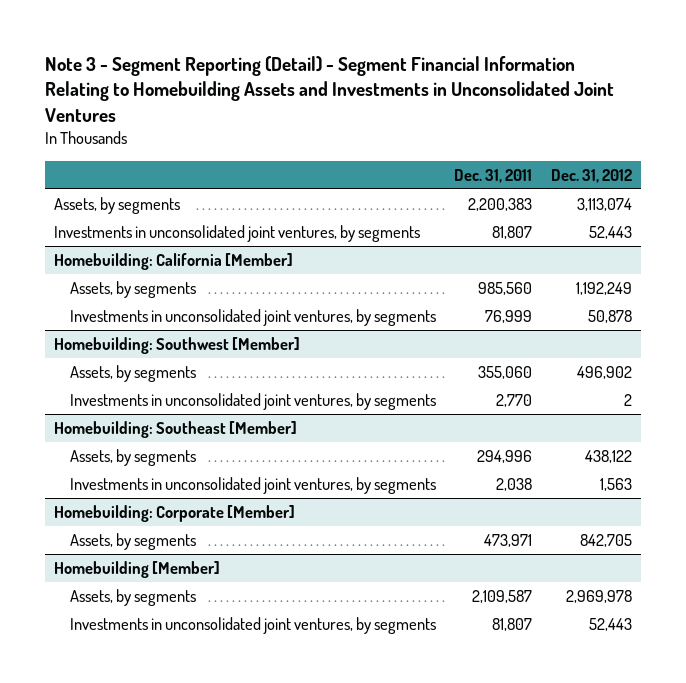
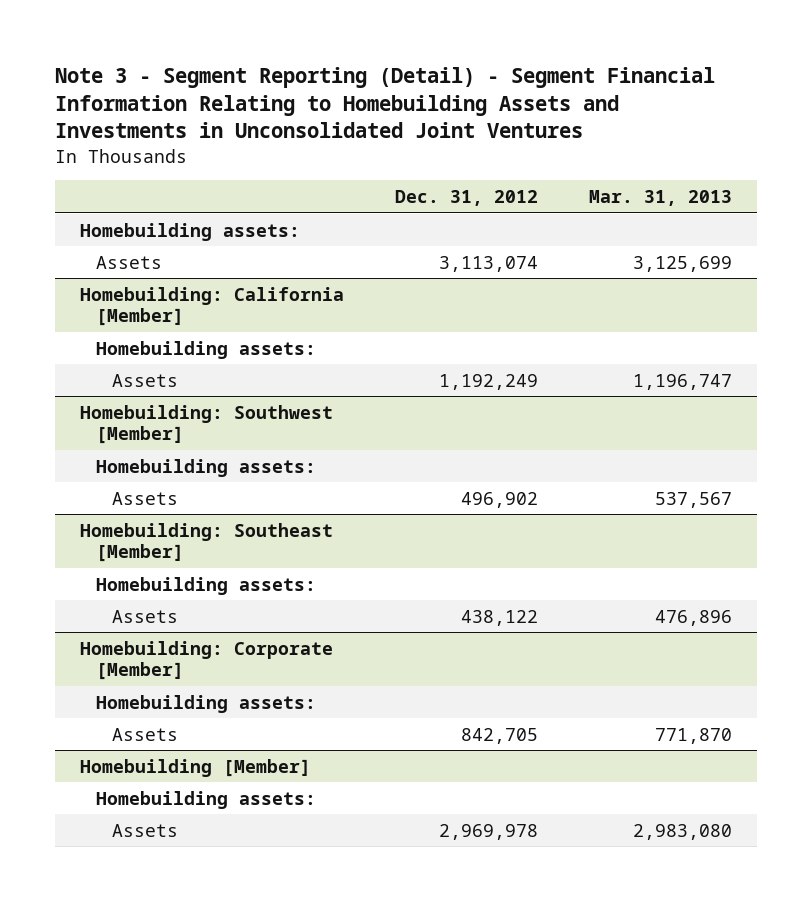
- | Dec. 31, 2011 | Dec. 31, 2012
+ | Dec. 31, 2012 | Mar. 31, 2013
- Assets, by segments | 2,200,383 | 3,113,074
- Investments in unconsolidated joint ventures, by segments | 81,807 | 52,443
+ Homebuilding assets:
+ Assets | 3,113,074 | 3,125,699
@ Homebuilding: California [Member]
- Assets, by segments | 985,560 | 1,192,249
- Investments in unconsolidated joint ventures, by segments | 76,999 | 50,878
+ Homebuilding assets:
+ Assets | 1,192,249 | 1,196,747
@ Homebuilding: Southwest [Member]
- Assets, by segments | 355,060 | 496,902
- Investments in unconsolidated joint ventures, by segments | 2,770 | 2
+ Homebuilding assets:
+ Assets | 496,902 | 537,567
@ Homebuilding: Southeast [Member]
- Assets, by segments | 294,996 | 438,122
- Investments in unconsolidated joint ventures, by segments | 2,038 | 1,563
+ Homebuilding assets:
+ Assets | 438,122 | 476,896
@ Homebuilding: Corporate [Member]
- Assets, by segments | 473,971 | 842,705
+ Homebuilding assets:
+ Assets | 842,705 | 771,870
@ Homebuilding [Member]
- Assets, by segments | 2,109,587 | 2,969,978
- Investments in unconsolidated joint ventures, by segments | 81,807 | 52,443
+ Homebuilding assets:
+ Assets | 2,969,978 | 2,983,080

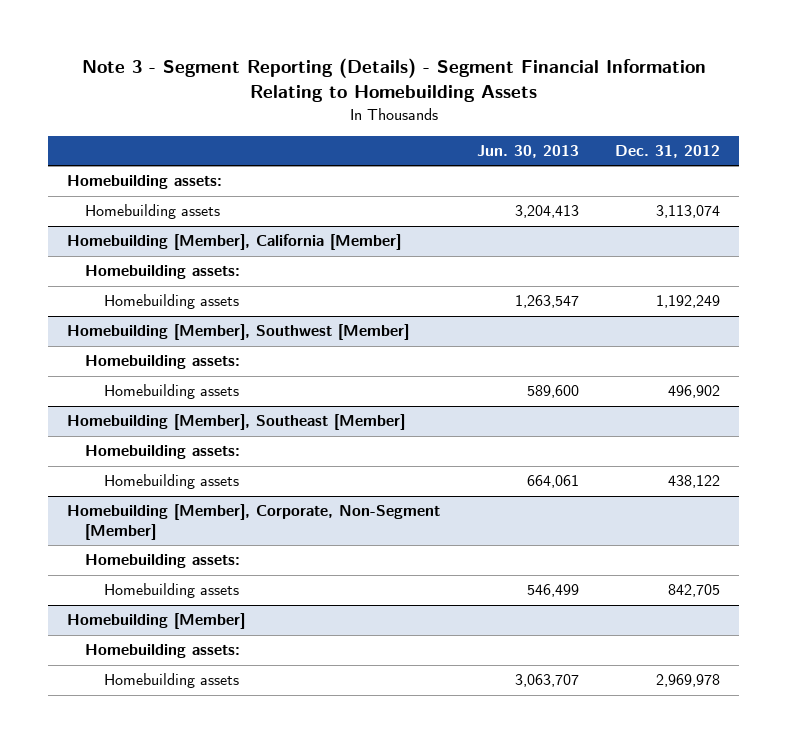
- Note 3 - Segment Reporting (Detail) - Segment Financial Information Relating to Homebuilding Assets and Investments in Unconsolidated Joint Ventures
+ Note 3 - Segment Reporting (Details) - Segment Financial Information Relating to Homebuilding Assets
- | Dec. 31, 2012 | Mar. 31, 2013
+ | Jun. 30, 2013 | Dec. 31, 2012
- Assets | 3,113,074 | 3,125,699
- Homebuilding: California [Member]
+ Homebuilding assets | 3,204,413 | 3,113,074
+ Homebuilding [Member], California [Member]
- Assets | 1,192,249 | 1,196,747
- Homebuilding: Southwest [Member]
+ Homebuilding assets | 1,263,547 | 1,192,249
+ Homebuilding [Member], Southwest [Member]
- Assets | 496,902 | 537,567
- Homebuilding: Southeast [Member]
+ Homebuilding assets | 589,600 | 496,902
+ Homebuilding [Member], Southeast [Member]
- Assets | 438,122 | 476,896
- Homebuilding: Corporate [Member]
+ Homebuilding assets | 664,061 | 438,122
+ Homebuilding [Member], Corporate, Non-Segment [Member]
- Assets | 842,705 | 771,870
+ Homebuilding assets | 546,499 | 842,705
@ Homebuilding [Member]
- Assets | 2,969,978 | 2,983,080
+ Homebuilding assets | 3,063,707 | 2,969,978

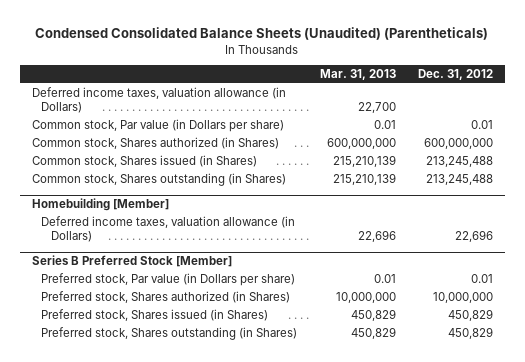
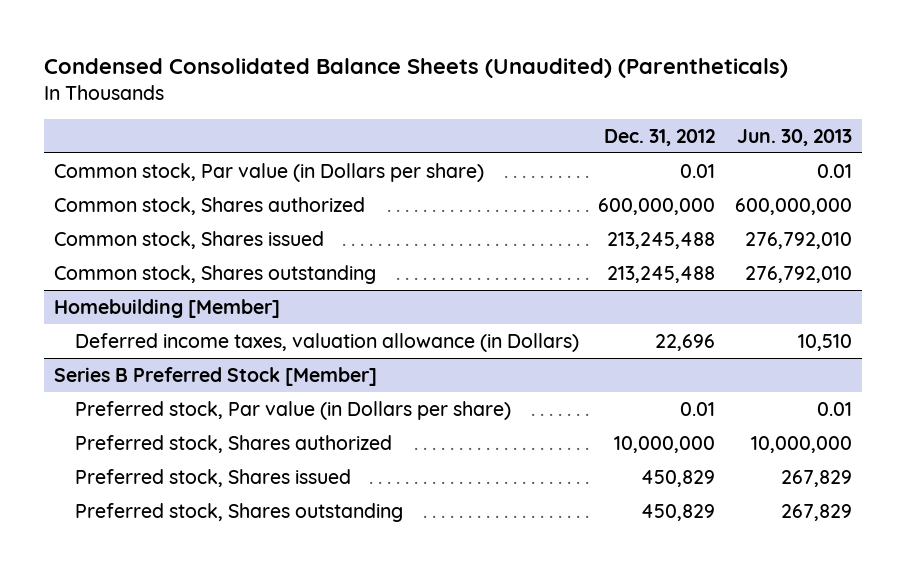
- | Mar. 31, 2013 | Dec. 31, 2012
+ | Dec. 31, 2012 | Jun. 30, 2013
- Deferred income taxes, valuation allowance (in Dollars) | 22,700 |
- Common stock, Shares authorized (in Shares) | 600,000,000 | 600,000,000
- Common stock, Shares issued (in Shares) | 215,210,139 | 213,245,488
- Common stock, Shares outstanding (in Shares) | 215,210,139 | 213,245,488
+ Common stock, Shares authorized | 600,000,000 | 600,000,000
+ Common stock, Shares issued | 213,245,488 | 276,792,010
+ Common stock, Shares outstanding | 213,245,488 | 276,792,010
@ Series B Preferred Stock [Member]
- Preferred stock, Shares authorized (in Shares) | 10,000,000 | 10,000,000
- Preferred stock, Shares issued (in Shares) | 450,829 | 450,829
- Preferred stock, Shares outstanding (in Shares) | 450,829 | 450,829
+ Preferred stock, Shares authorized | 10,000,000 | 10,000,000
+ Preferred stock, Shares issued | 450,829 | 267,829
+ Preferred stock, Shares outstanding | 450,829 | 267,829

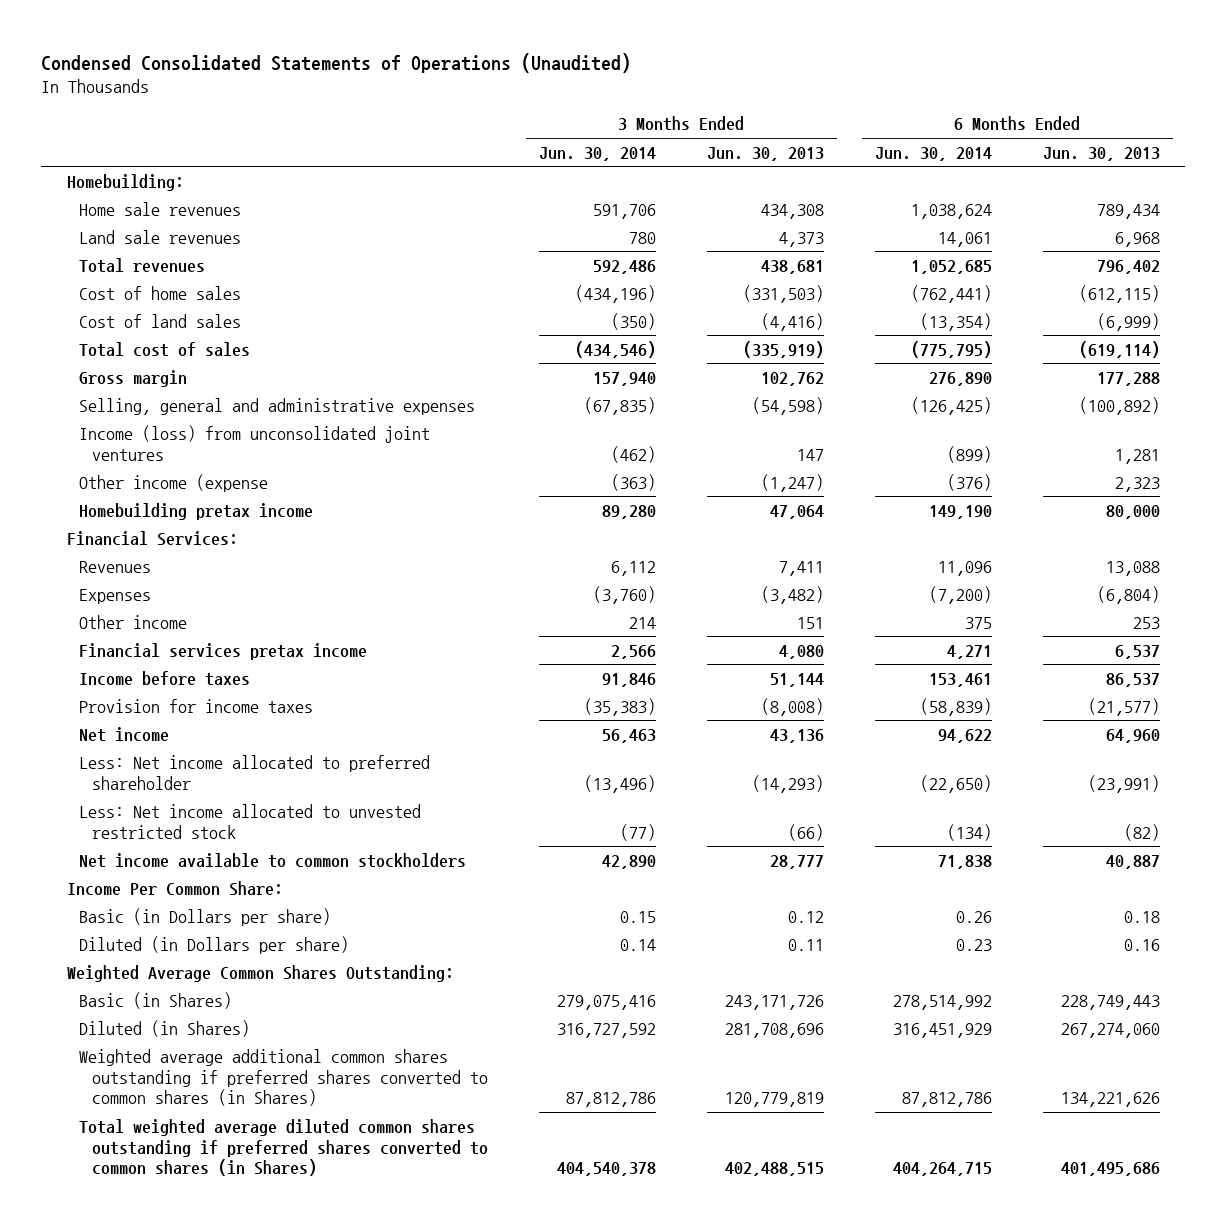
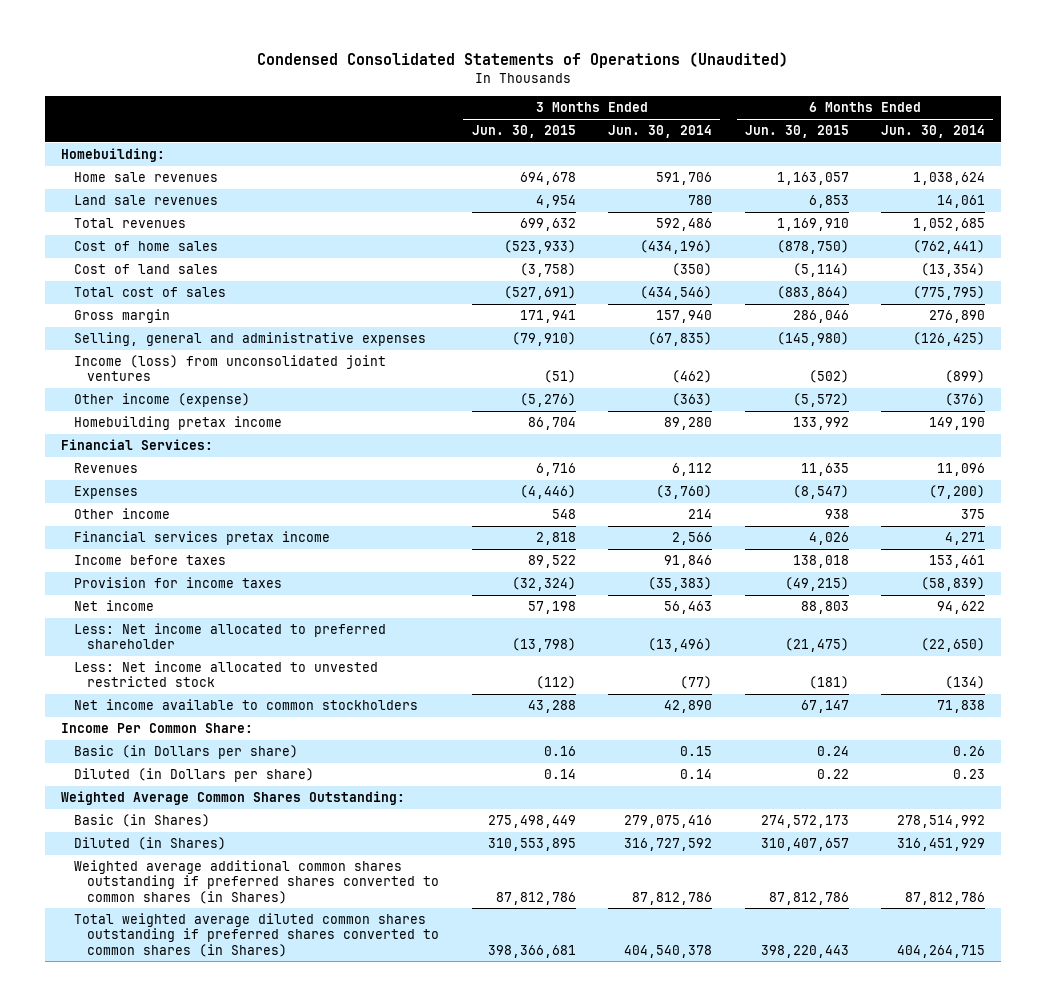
- | 3 Months Ended Jun. 30, 2014 | 3 Months Ended Jun. 30, 2013 | 6 Months Ended Jun. 30, 2014 | 6 Months Ended Jun. 30, 2013
+ | 3 Months Ended Jun. 30, 2015 | 3 Months Ended Jun. 30, 2014 | 6 Months Ended Jun. 30, 2015 | 6 Months Ended Jun. 30, 2014
- Other income (expense | (363) | (1,247) | (376) | 2,323
+ Other income (expense) | (5,276) | (363) | (5,572) | (376)

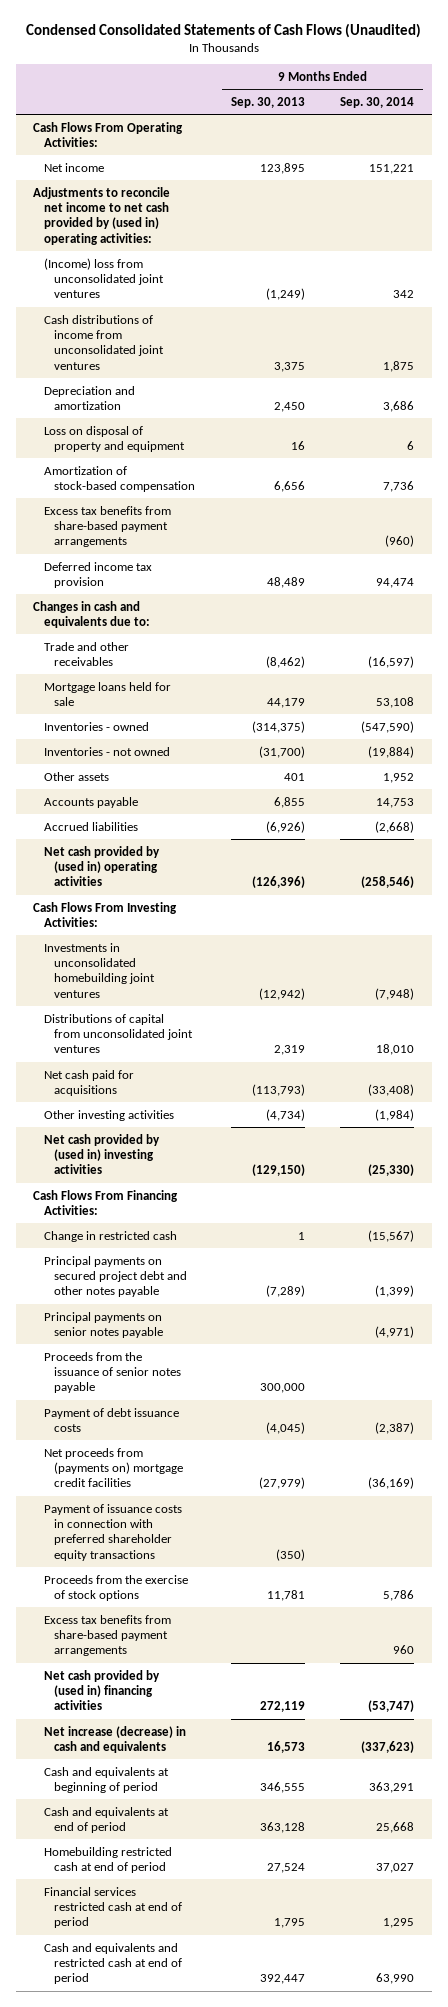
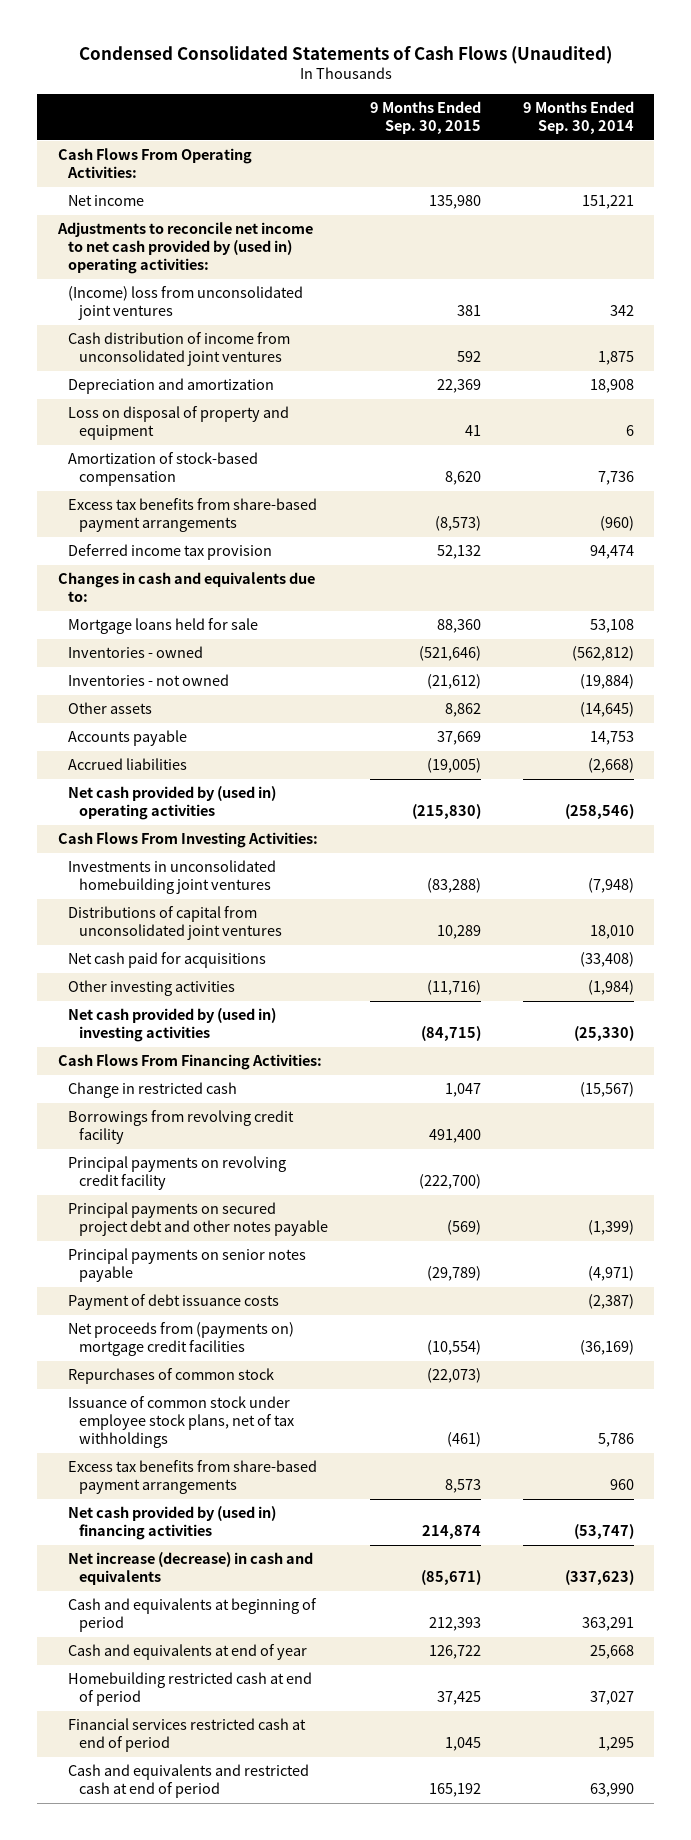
- | 9 Months Ended Sep. 30, 2013 | 9 Months Ended Sep. 30, 2014
+ | 9 Months Ended Sep. 30, 2015 | 9 Months Ended Sep. 30, 2014
- Cash distributions of income from unconsolidated joint ventures | 3,375 | 1,875
- Depreciation and amortization | 2,450 | 3,686
+ Cash distribution of income from unconsolidated joint ventures | 592 | 1,875
+ Depreciation and amortization | 22,369 | 18,908
- Trade and other receivables | (8,462) | (16,597)
- Inventories - owned | (314,375) | (547,590)
+ Inventories - owned | (521,646) | (562,812)
- Other assets | 401 | 1,952
+ Other assets | 8,862 | (14,645)
+ Borrowings from revolving credit facility | 491,400 |
+ Principal payments on revolving credit facility | (222,700) |
- Proceeds from the issuance of senior notes payable | 300,000 |
- Payment of issuance costs in connection with preferred shareholder equity transactions | (350) |
- Proceeds from the exercise of stock options | 11,781 | 5,786
+ Repurchases of common stock | (22,073) |
+ Issuance of common stock under employee stock plans, net of tax withholdings | (461) | 5,786
- Cash and equivalents at end of period | 363,128 | 25,668
+ Cash and equivalents at end of year | 126,722 | 25,668

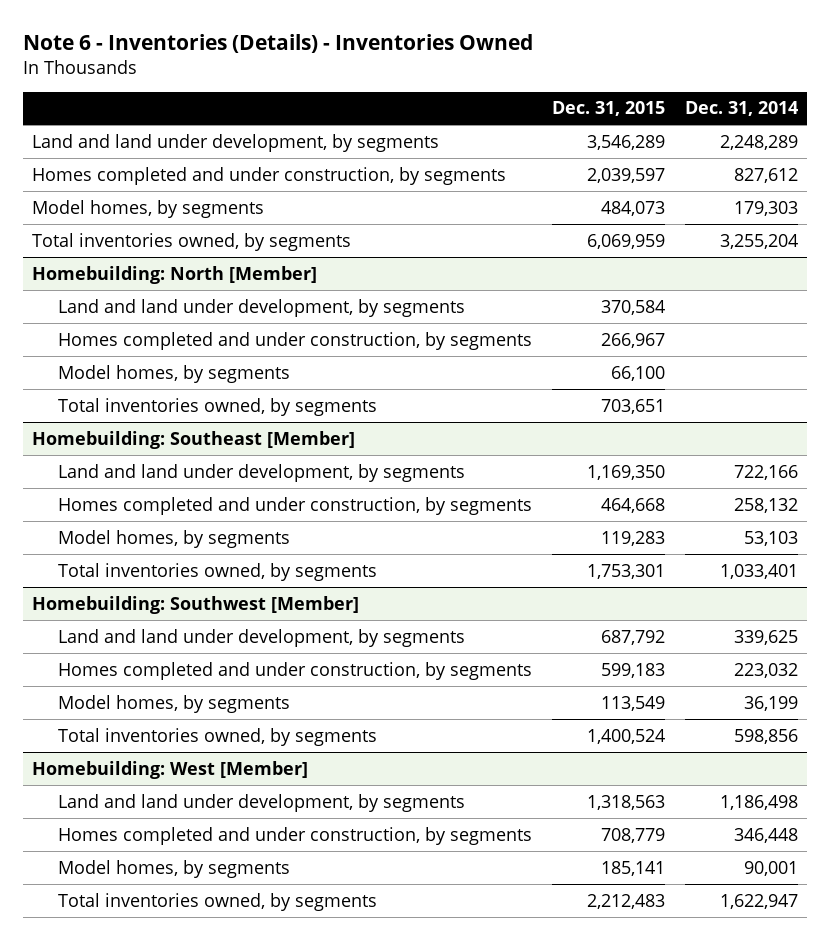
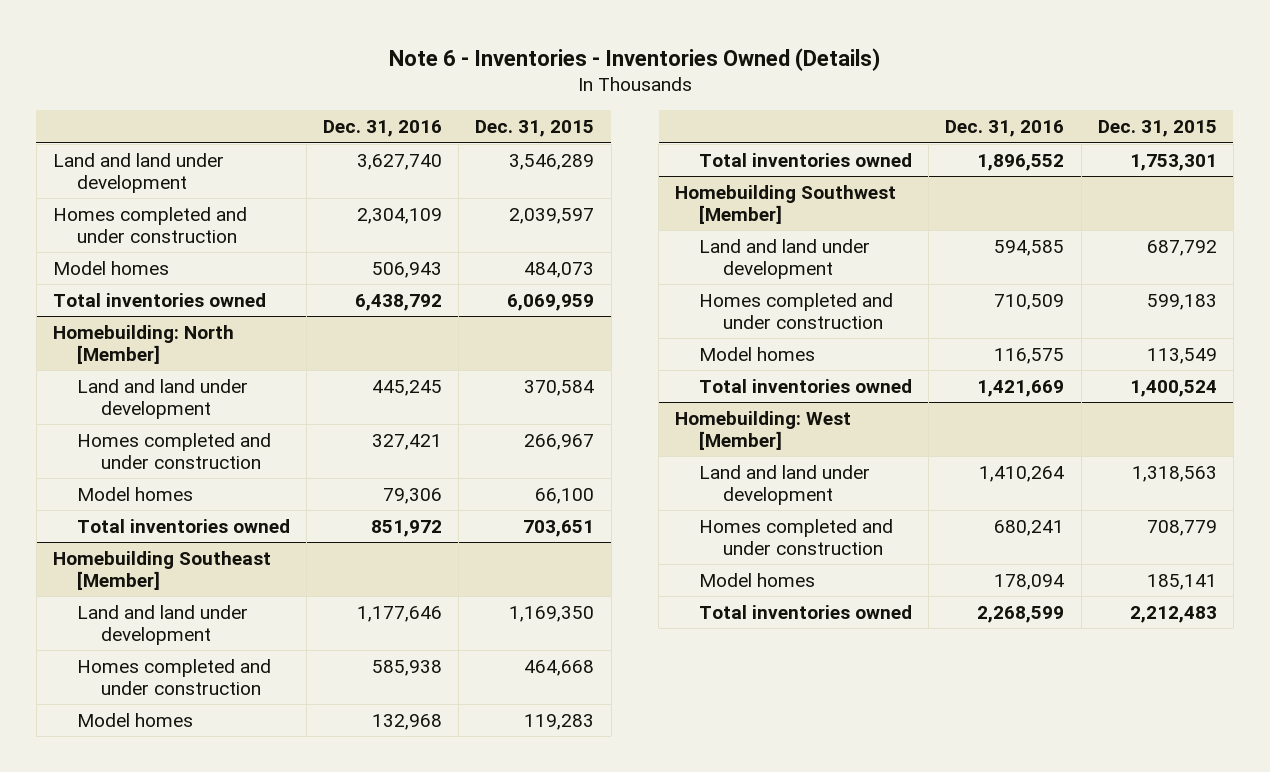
- Note 6 - Inventories (Details) - Inventories Owned
+ Note 6 - Inventories - Inventories Owned (Details)
- | Dec. 31, 2015 | Dec. 31, 2014
+ | Dec. 31, 2016 | Dec. 31, 2015
- Land and land under development, by segments | 3,546,289 | 2,248,289
- Homes completed and under construction, by segments | 2,039,597 | 827,612
- Model homes, by segments | 484,073 | 179,303
- Total inventories owned, by segments | 6,069,959 | 3,255,204
+ Land and land under development | 3,627,740 | 3,546,289
+ Homes completed and under construction | 2,304,109 | 2,039,597
+ Model homes | 506,943 | 484,073
+ Total inventories owned | 6,438,792 | 6,069,959
@ Homebuilding: North [Member]
- Land and land under development, by segments | 370,584 |
- Homes completed and under construction, by segments | 266,967 |
- Model homes, by segments | 66,100 |
- Total inventories owned, by segments | 703,651 |
- Homebuilding: Southeast [Member]
- Land and land under development, by segments | 1,169,350 | 722,166
- Homes completed and under construction, by segments | 464,668 | 258,132
- Model homes, by segments | 119,283 | 53,103
- Total inventories owned, by segments | 1,753,301 | 1,033,401
- Homebuilding: Southwest [Member]
- Land and land under development, by segments | 687,792 | 339,625
- Homes completed and under construction, by segments | 599,183 | 223,032
- Model homes, by segments | 113,549 | 36,199
- Total inventories owned, by segments | 1,400,524 | 598,856
@ Homebuilding: North [Member]
+ Land and land under development | 445,245 | 370,584
+ Homes completed and under construction | 327,421 | 266,967
+ Model homes | 79,306 | 66,100
+ Total inventories owned | 851,972 | 703,651
+ Homebuilding Southeast [Member]
+ Land and land under development | 1,177,646 | 1,169,350
+ Homes completed and under construction | 585,938 | 464,668
+ Model homes | 132,968 | 119,283
+ Total inventories owned | 1,896,552 | 1,753,301
+ Homebuilding Southwest [Member]
+ Land and land under development | 594,585 | 687,792
+ Homes completed and under construction | 710,509 | 599,183
+ Model homes | 116,575 | 113,549
+ Total inventories owned | 1,421,669 | 1,400,524
@ Homebuilding: West [Member]
- Land and land under development, by segments | 1,318,563 | 1,186,498
- Homes completed and under construction, by segments | 708,779 | 346,448
- Model homes, by segments | 185,141 | 90,001
- Total inventories owned, by segments | 2,212,483 | 1,622,947
+ Land and land under development | 1,410,264 | 1,318,563
+ Homes completed and under construction | 680,241 | 708,779
+ Model homes | 178,094 | 185,141
+ Total inventories owned | 2,268,599 | 2,212,483

